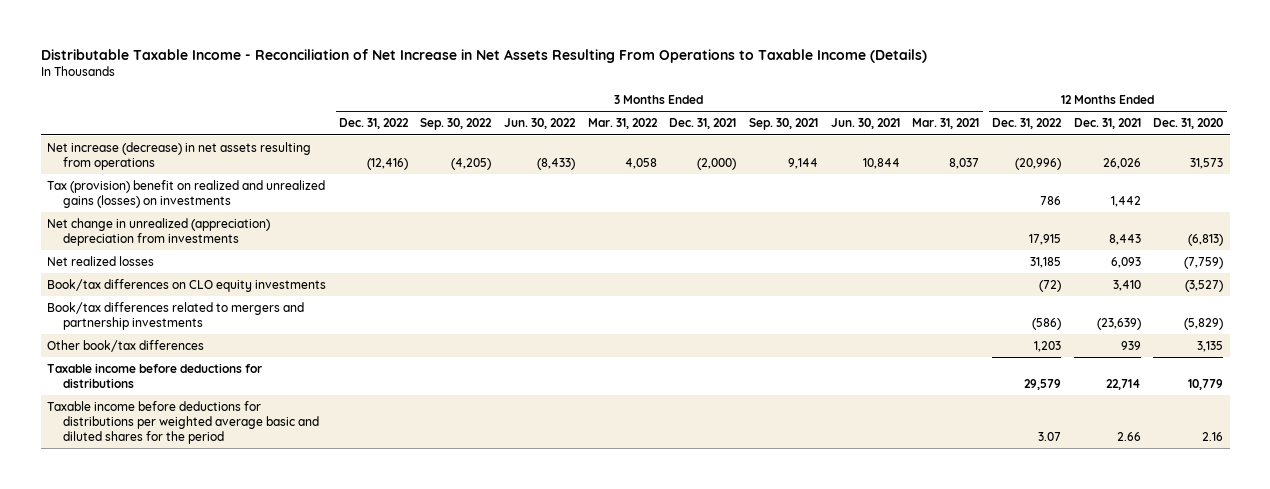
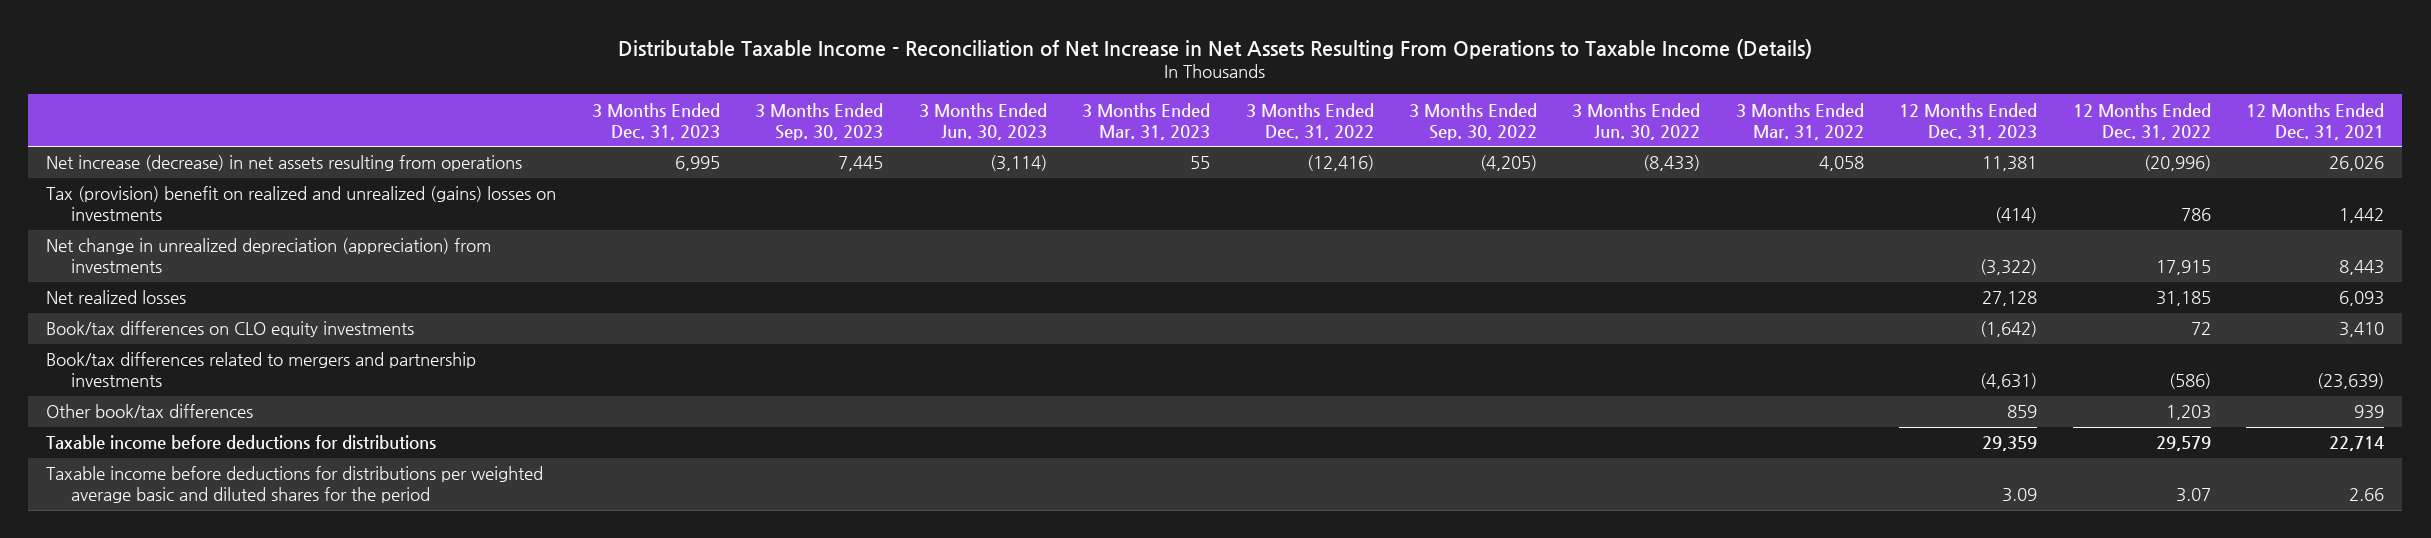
- | 3 Months Ended Dec. 31, 2022 | 3 Months Ended Sep. 30, 2022 | 3 Months Ended Jun. 30, 2022 | 3 Months Ended Mar. 31, 2022 | 3 Months Ended Dec. 31, 2021 | 3 Months Ended Sep. 30, 2021 | 3 Months Ended Jun. 30, 2021 | 3 Months Ended Mar. 31, 2021 | 12 Months Ended Dec. 31, 2022 | 12 Months Ended Dec. 31, 2021 | 12 Months Ended Dec. 31, 2020
+ | 3 Months Ended Dec. 31, 2023 | 3 Months Ended Sep. 30, 2023 | 3 Months Ended Jun. 30, 2023 | 3 Months Ended Mar. 31, 2023 | 3 Months Ended Dec. 31, 2022 | 3 Months Ended Sep. 30, 2022 | 3 Months Ended Jun. 30, 2022 | 3 Months Ended Mar. 31, 2022 | 12 Months Ended Dec. 31, 2023 | 12 Months Ended Dec. 31, 2022 | 12 Months Ended Dec. 31, 2021
- Tax (provision) benefit on realized and unrealized gains (losses) on investments | | | | | | | | | 786 | 1,442 |
- Net change in unrealized (appreciation) depreciation from investments | | | | | | | | | 17,915 | 8,443 | (6,813)
+ Tax (provision) benefit on realized and unrealized (gains) losses on investments | | | | | | | | | (414) | 786 | 1,442
+ Net change in unrealized depreciation (appreciation) from investments | | | | | | | | | (3,322) | 17,915 | 8,443
- Book/tax differences on CLO equity investments | | | | | | | | | (72) | 3,410 | (3,527)
+ Book/tax differences on CLO equity investments | | | | | | | | | (1,642) | 72 | 3,410

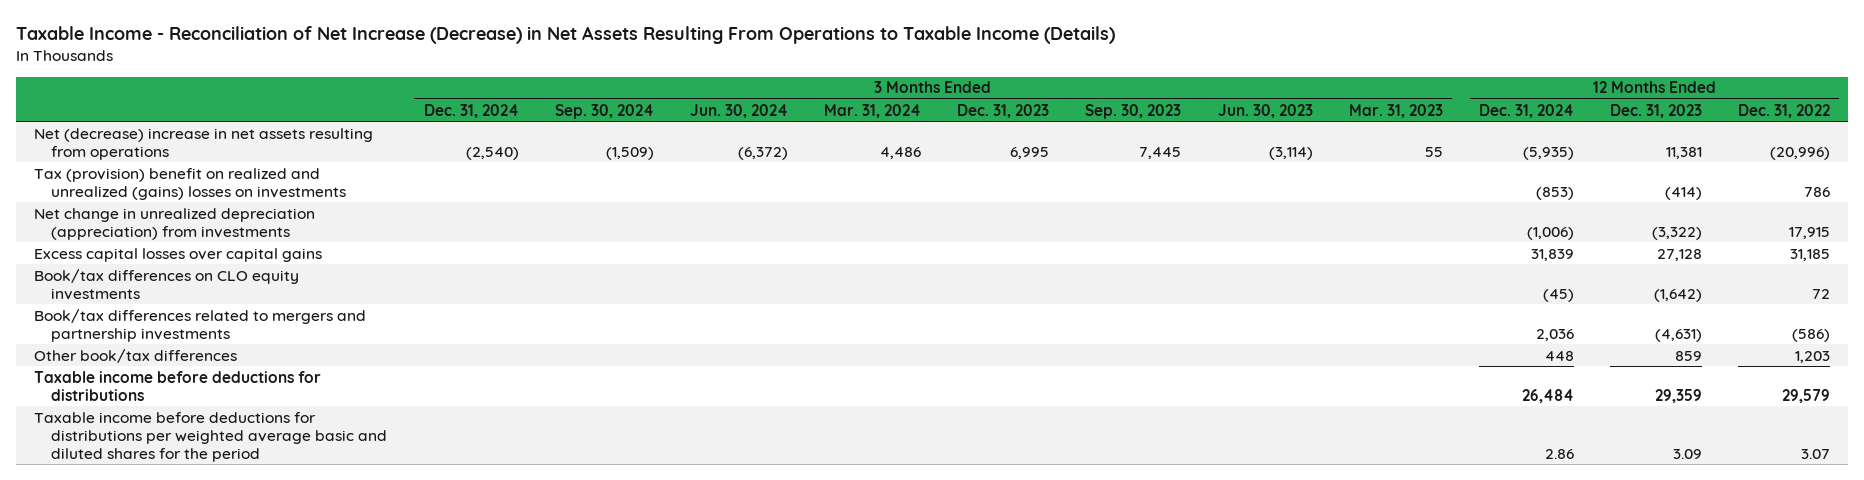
- Distributable Taxable Income - Reconciliation of Net Increase in Net Assets Resulting From Operations to Taxable Income (Details)
+ Taxable Income - Reconciliation of Net Increase (Decrease) in Net Assets Resulting From Operations to Taxable Income (Details)
- | 3 Months Ended Dec. 31, 2023 | 3 Months Ended Sep. 30, 2023 | 3 Months Ended Jun. 30, 2023 | 3 Months Ended Mar. 31, 2023 | 3 Months Ended Dec. 31, 2022 | 3 Months Ended Sep. 30, 2022 | 3 Months Ended Jun. 30, 2022 | 3 Months Ended Mar. 31, 2022 | 12 Months Ended Dec. 31, 2023 | 12 Months Ended Dec. 31, 2022 | 12 Months Ended Dec. 31, 2021
+ | 3 Months Ended Dec. 31, 2024 | 3 Months Ended Sep. 30, 2024 | 3 Months Ended Jun. 30, 2024 | 3 Months Ended Mar. 31, 2024 | 3 Months Ended Dec. 31, 2023 | 3 Months Ended Sep. 30, 2023 | 3 Months Ended Jun. 30, 2023 | 3 Months Ended Mar. 31, 2023 | 12 Months Ended Dec. 31, 2024 | 12 Months Ended Dec. 31, 2023 | 12 Months Ended Dec. 31, 2022
- Net increase (decrease) in net assets resulting from operations | 6,995 | 7,445 | (3,114) | 55 | (12,416) | (4,205) | (8,433) | 4,058 | 11,381 | (20,996) | 26,026
+ Net (decrease) increase in net assets resulting from operations | (2,540) | (1,509) | (6,372) | 4,486 | 6,995 | 7,445 | (3,114) | 55 | (5,935) | 11,381 | (20,996)
- Net realized losses | | | | | | | | | 27,128 | 31,185 | 6,093
+ Excess capital losses over capital gains | | | | | | | | | 31,839 | 27,128 | 31,185

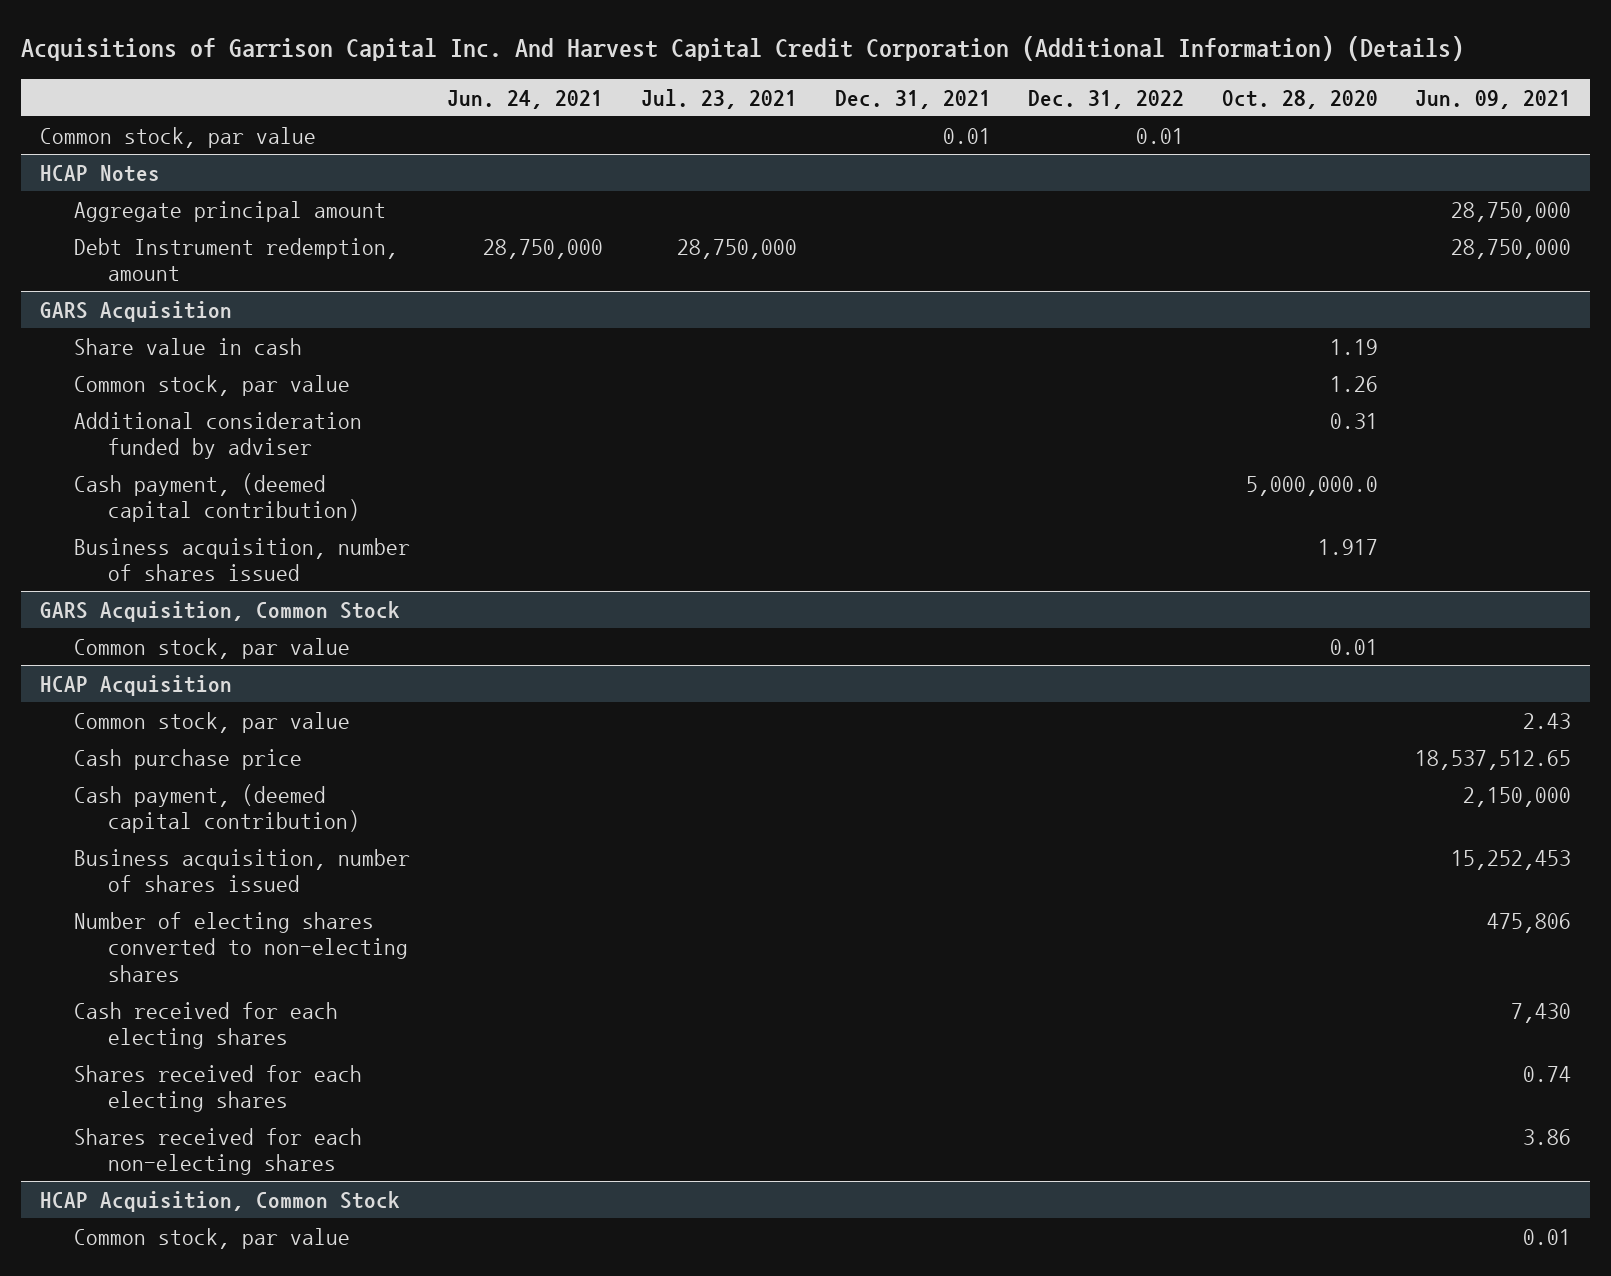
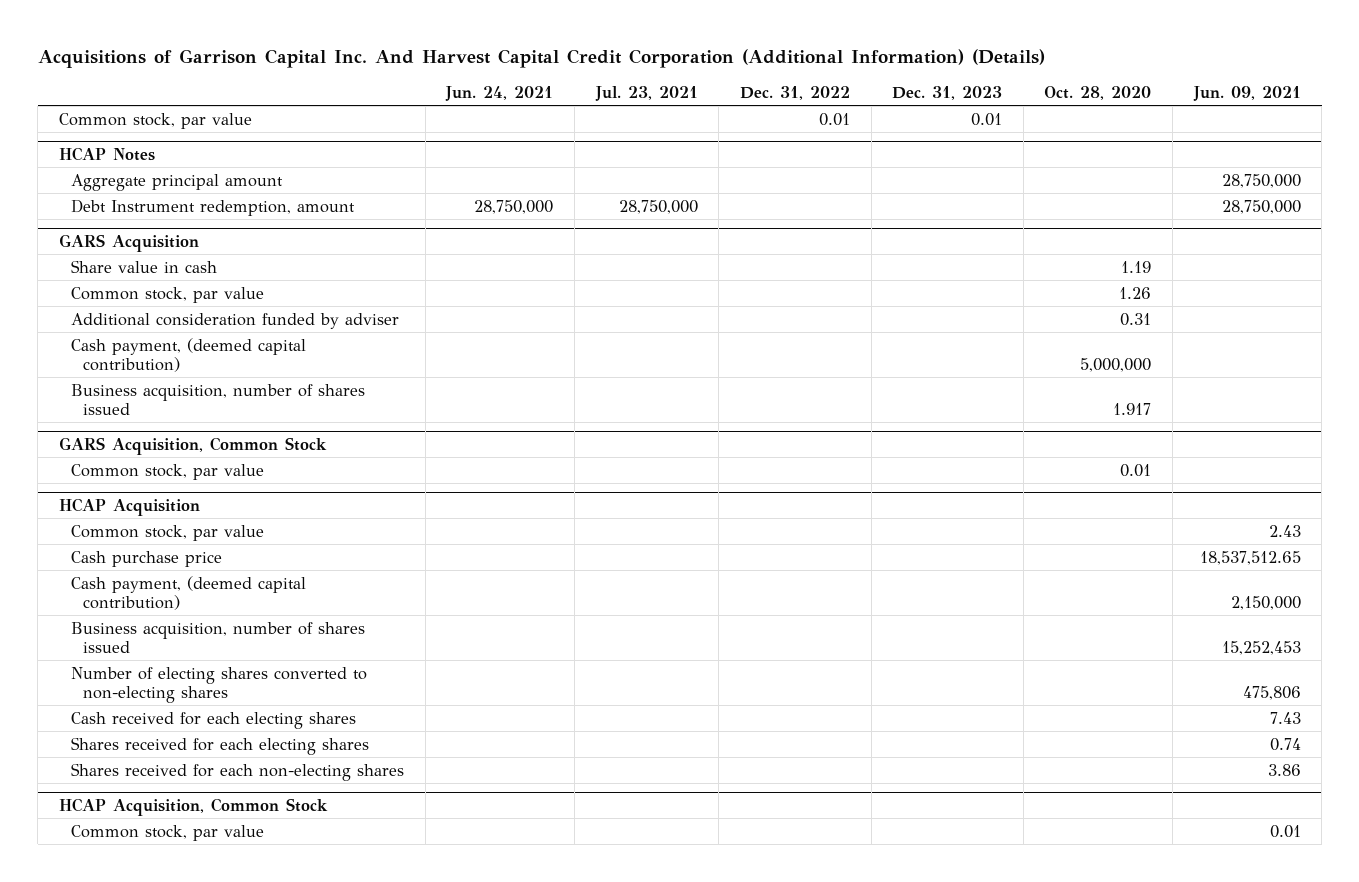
- | Jun. 24, 2021 | Jul. 23, 2021 | Dec. 31, 2021 | Dec. 31, 2022 | Oct. 28, 2020 | Jun. 09, 2021
+ | Jun. 24, 2021 | Jul. 23, 2021 | Dec. 31, 2022 | Dec. 31, 2023 | Oct. 28, 2020 | Jun. 09, 2021
@ GARS Acquisition
- Cash payment, (deemed capital contribution) | | | | | 5,000,000.0 |
+ Cash payment, (deemed capital contribution) | | | | | 5,000,000 |
@ HCAP Acquisition
- Cash received for each electing shares | | | | | | 7,430
+ Cash received for each electing shares | | | | | | 7.43

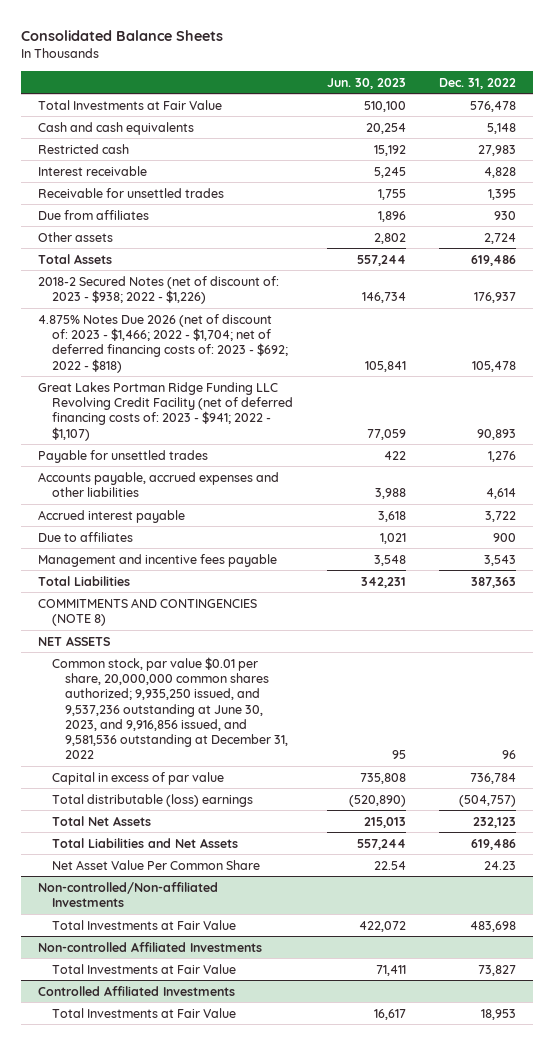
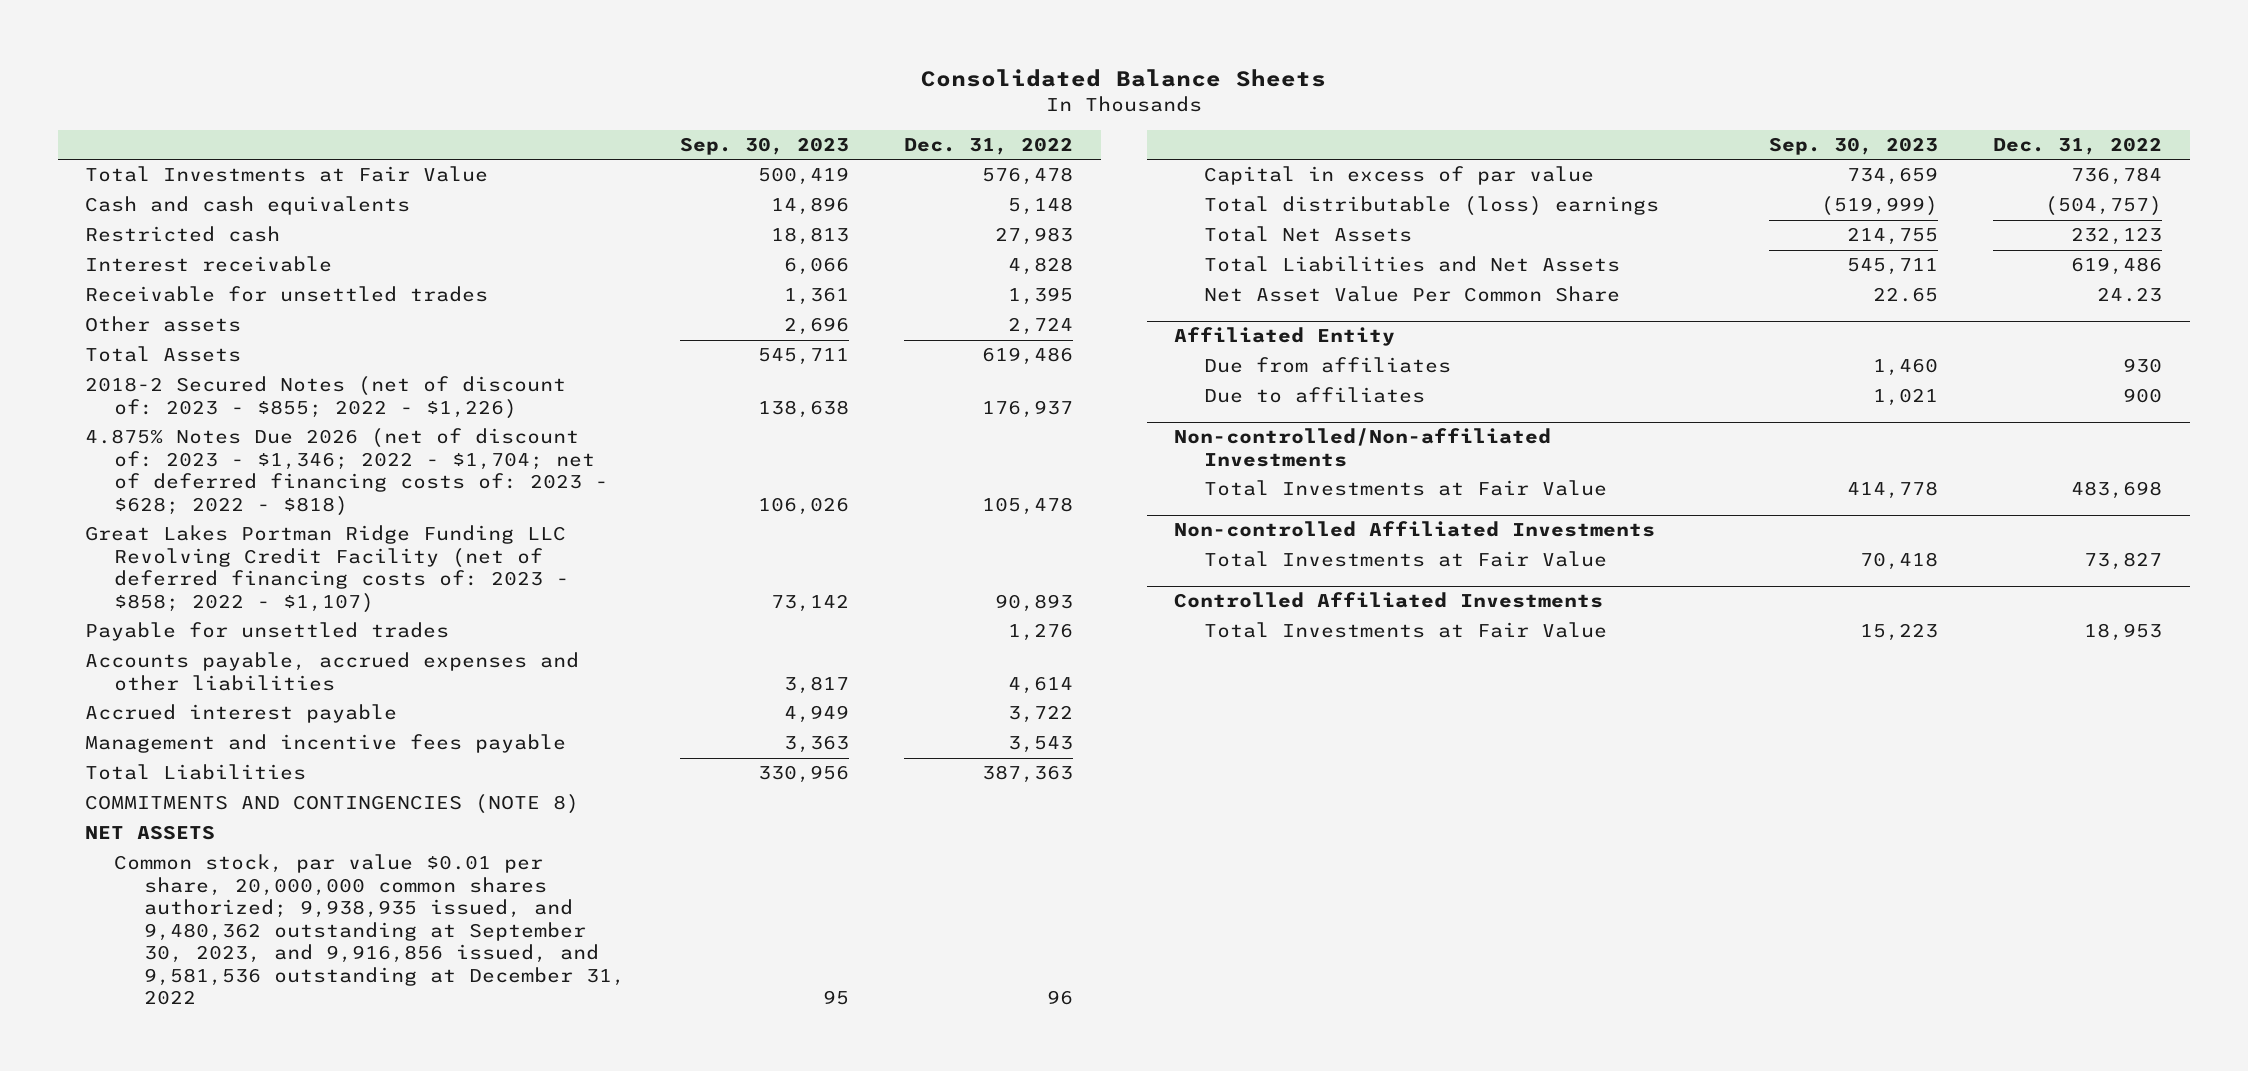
- | Jun. 30, 2023 | Dec. 31, 2022
+ | Sep. 30, 2023 | Dec. 31, 2022
- Due from affiliates | 1,896 | 930
- 2018-2 Secured Notes (net of discount of: 2023 - $938; 2022 - $1,226) | 146,734 | 176,937
- 4.875% Notes Due 2026 (net of discount of: 2023 - $1,466; 2022 - $1,704; net of deferred financing costs of: 2023 - $692; 2022 - $818) | 105,841 | 105,478
- Great Lakes Portman Ridge Funding LLC Revolving Credit Facility (net of deferred financing costs of: 2023 - $941; 2022 - $1,107) | 77,059 | 90,893
+ 2018-2 Secured Notes (net of discount of: 2023 - $855; 2022 - $1,226) | 138,638 | 176,937
+ 4.875% Notes Due 2026 (net of discount of: 2023 - $1,346; 2022 - $1,704; net of deferred financing costs of: 2023 - $628; 2022 - $818) | 106,026 | 105,478
+ Great Lakes Portman Ridge Funding LLC Revolving Credit Facility (net of deferred financing costs of: 2023 - $858; 2022 - $1,107) | 73,142 | 90,893
- Due to affiliates | 1,021 | 900
- Common stock, par value $0.01 per share, 20,000,000 common shares authorized; 9,935,250 issued, and 9,537,236 outstanding at June 30, 2023, and 9,916,856 issued, and 9,581,536 outstanding at December 31, 2022 | 95 | 96
+ Common stock, par value $0.01 per share, 20,000,000 common shares authorized; 9,938,935 issued, and 9,480,362 outstanding at September 30, 2023, and 9,916,856 issued, and 9,581,536 outstanding at December 31, 2022 | 95 | 96
+ Affiliated Entity
+ Due from affiliates | 1,460 | 930
+ Due to affiliates | 1,021 | 900

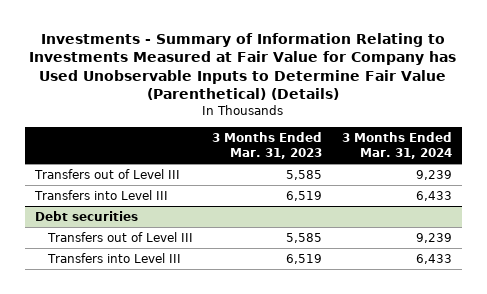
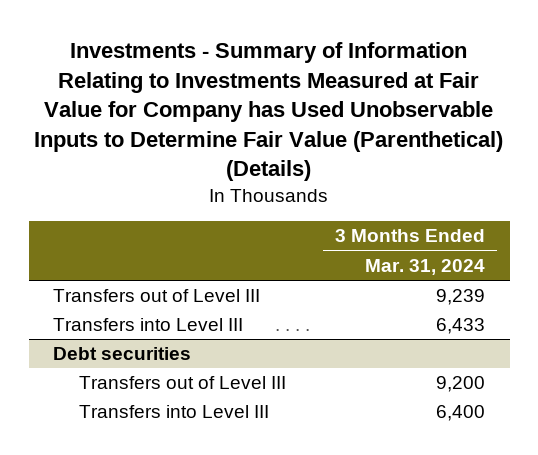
- | 3 Months Ended Mar. 31, 2023 | 3 Months Ended Mar. 31, 2024
+ | 3 Months Ended Mar. 31, 2024
@ Debt securities
- Transfers out of Level III | 5,585 | 9,239
- Transfers into Level III | 6,519 | 6,433
+ Transfers out of Level III | 9,200
+ Transfers into Level III | 6,400

